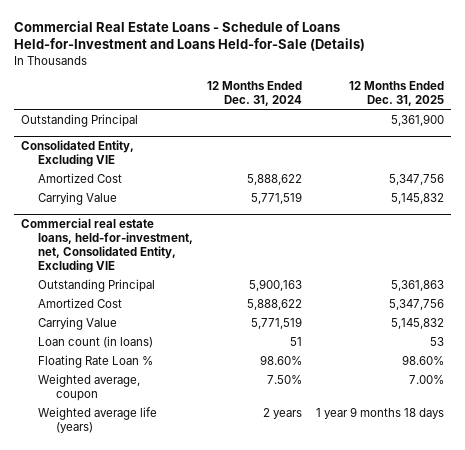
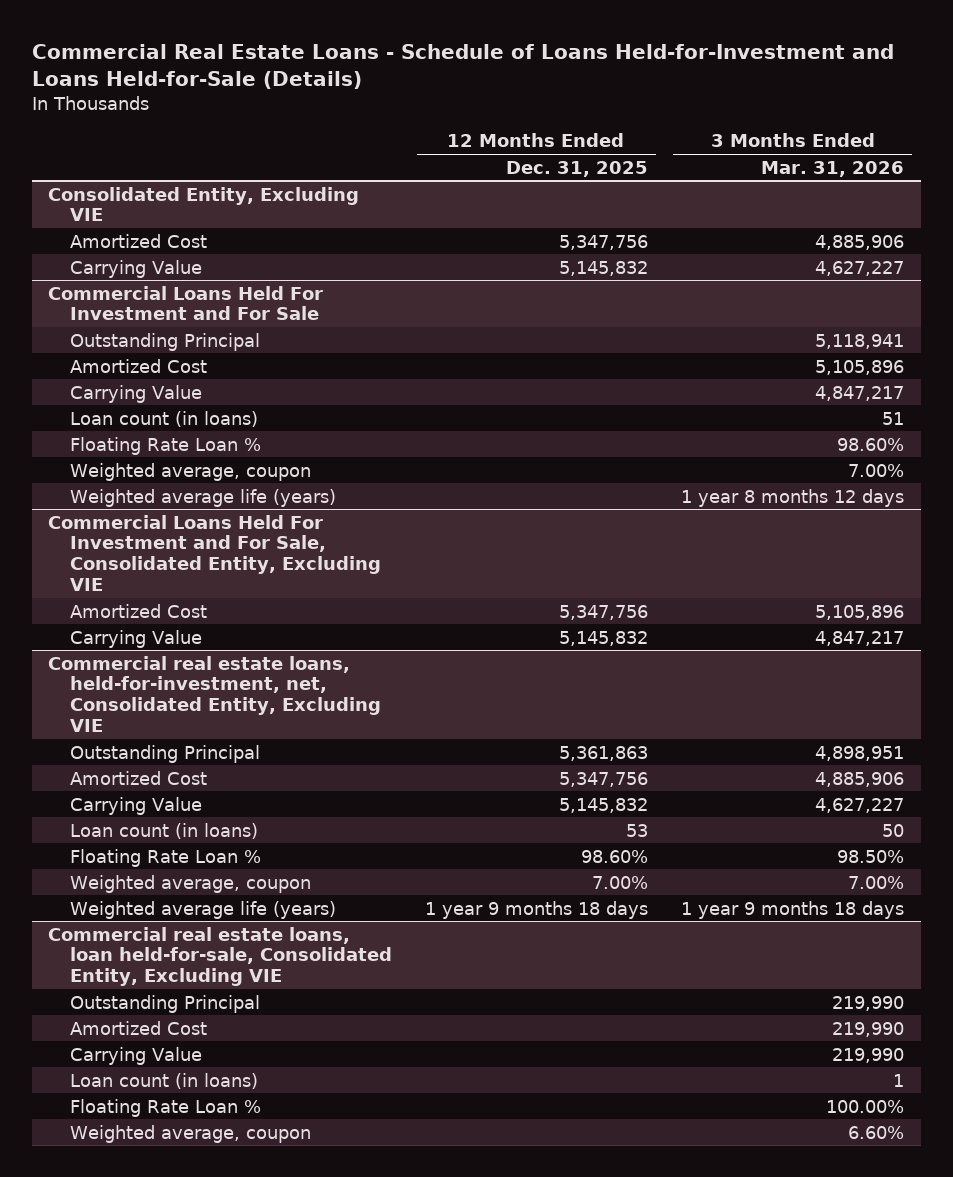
- | 12 Months Ended Dec. 31, 2024 | 12 Months Ended Dec. 31, 2025
+ | 12 Months Ended Dec. 31, 2025 | 3 Months Ended Mar. 31, 2026
- Outstanding Principal | | 5,361,900
+ Commercial Loans Held For Investment and For Sale
+ Outstanding Principal | | 5,118,941
+ Amortized Cost | | 5,105,896
+ Carrying Value | | 4,847,217
+ Loan count (in loans) | | 51
+ Floating Rate Loan % | | 98.60%
+ Weighted average, coupon | | 7.00%
+ Weighted average life (years) | | 1 year 8 months 12 days
+ Commercial Loans Held For Investment and For Sale, Consolidated Entity, Excluding VIE
+ Amortized Cost | 5,347,756 | 5,105,896
+ Carrying Value | 5,145,832 | 4,847,217
+ Commercial real estate loans, loan held-for-sale, Consolidated Entity, Excluding VIE
+ Outstanding Principal | | 219,990
+ Amortized Cost | | 219,990
+ Carrying Value | | 219,990
+ Loan count (in loans) | | 1
+ Floating Rate Loan % | | 100.00%
+ Weighted average, coupon | | 6.60%

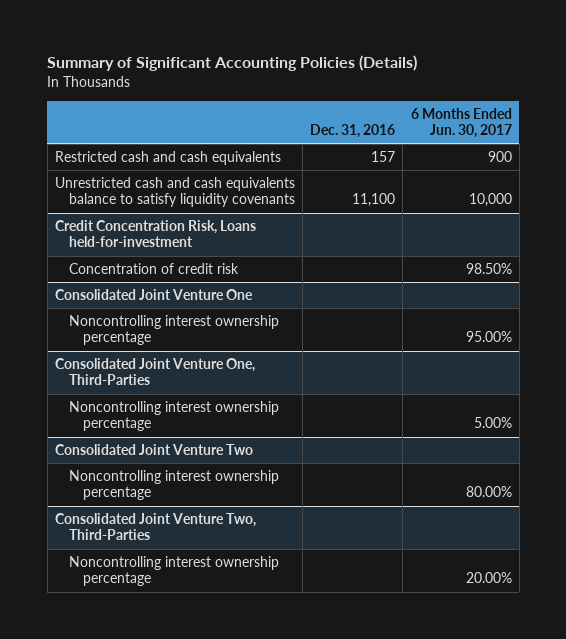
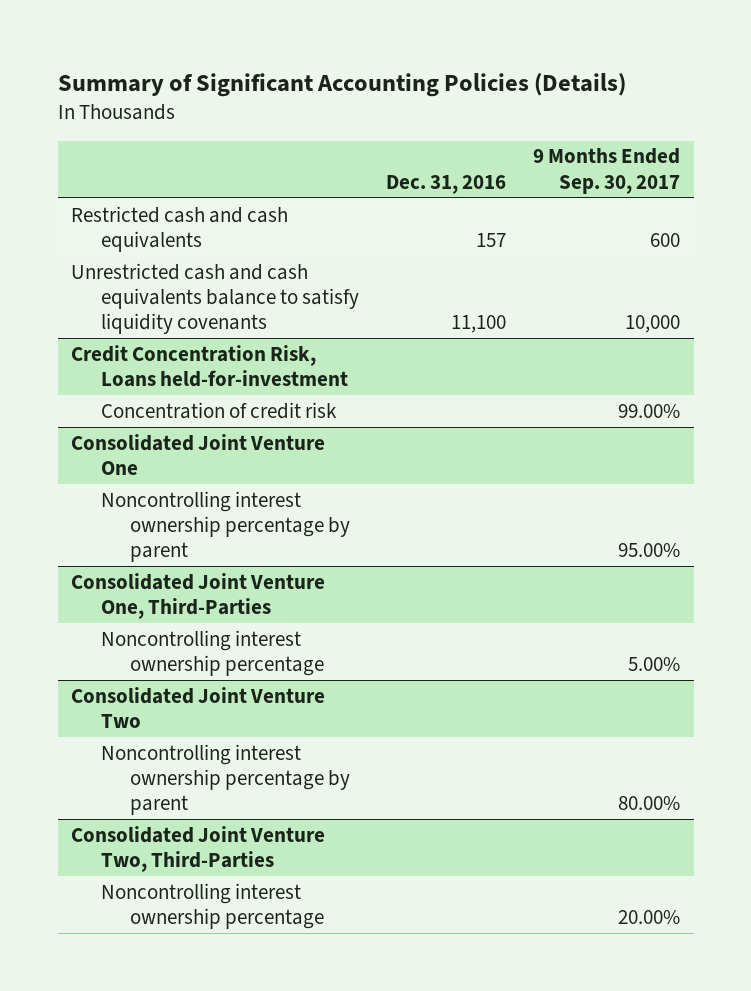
- | Dec. 31, 2016 | 6 Months Ended Jun. 30, 2017
+ | Dec. 31, 2016 | 9 Months Ended Sep. 30, 2017
@ Consolidated Joint Venture One
- Noncontrolling interest ownership percentage | | 95.00%
+ Noncontrolling interest ownership percentage by parent | | 95.00%
@ Consolidated Joint Venture Two
- Noncontrolling interest ownership percentage | | 80.00%
+ Noncontrolling interest ownership percentage by parent | | 80.00%

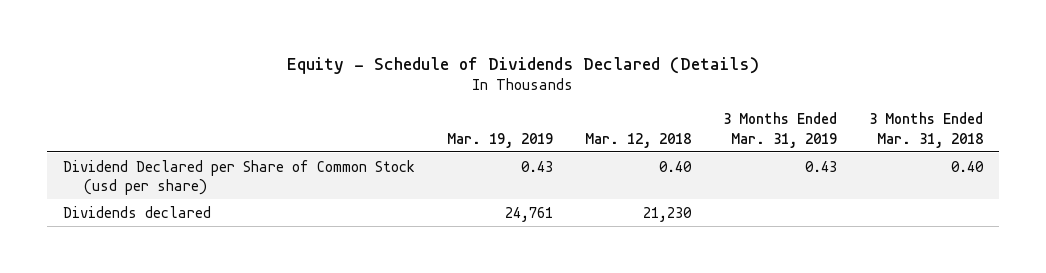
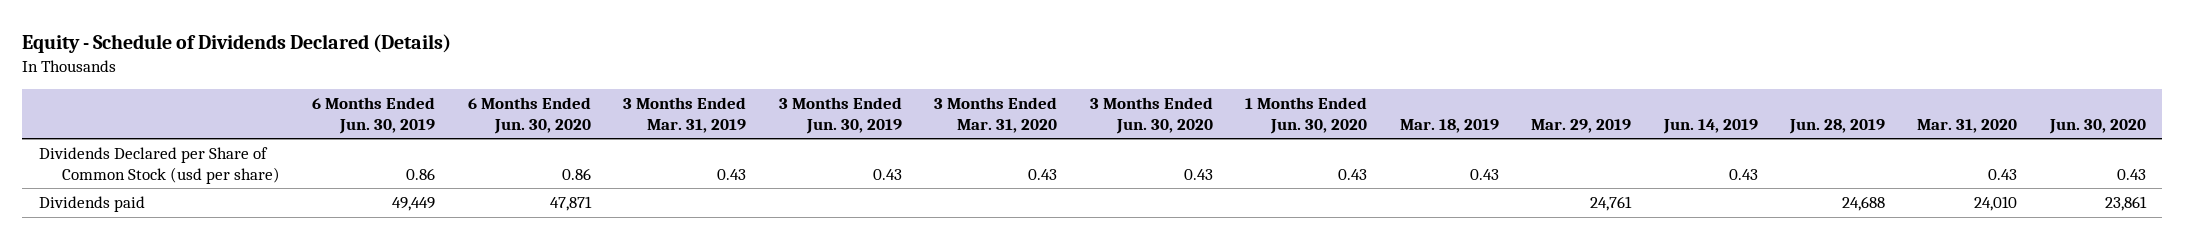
- | Mar. 19, 2019 | Mar. 12, 2018 | 3 Months Ended Mar. 31, 2019 | 3 Months Ended Mar. 31, 2018
+ | 6 Months Ended Jun. 30, 2019 | 6 Months Ended Jun. 30, 2020 | 3 Months Ended Mar. 31, 2019 | 3 Months Ended Jun. 30, 2019 | 3 Months Ended Mar. 31, 2020 | 3 Months Ended Jun. 30, 2020 | 1 Months Ended Jun. 30, 2020 | Mar. 18, 2019 | Mar. 29, 2019 | Jun. 14, 2019 | Jun. 28, 2019 | Mar. 31, 2020 | Jun. 30, 2020
- Dividend Declared per Share of Common Stock (usd per share) | 0.43 | 0.40 | 0.43 | 0.40
- Dividends declared | 24,761 | 21,230 | |
+ Dividends Declared per Share of Common Stock (usd per share) | 0.86 | 0.86 | 0.43 | 0.43 | 0.43 | 0.43 | 0.43 | 0.43 | | 0.43 | | 0.43 | 0.43
+ Dividends paid | 49,449 | 47,871 | | | | | | | 24,761 | | 24,688 | 24,010 | 23,861

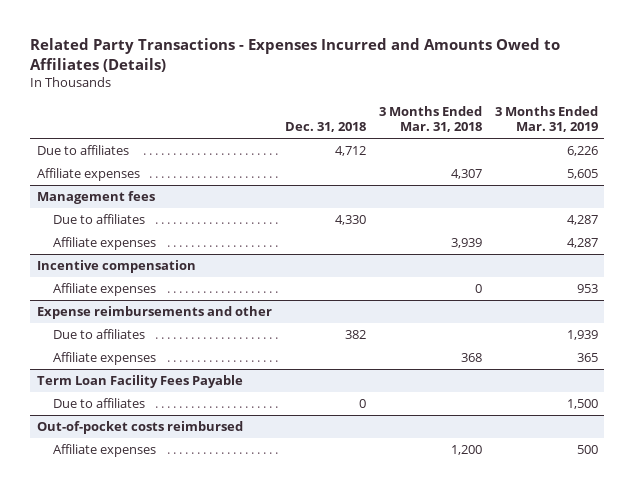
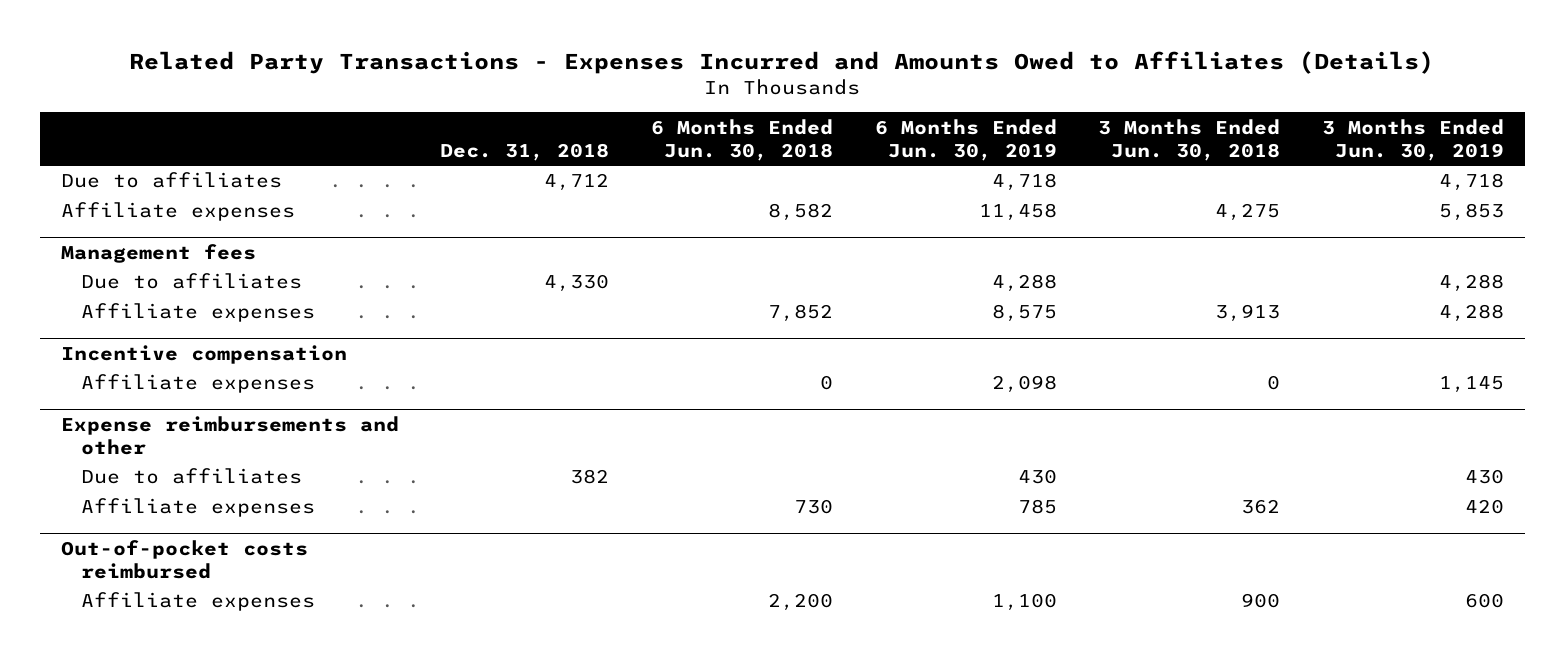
- | Dec. 31, 2018 | 3 Months Ended Mar. 31, 2018 | 3 Months Ended Mar. 31, 2019
+ | Dec. 31, 2018 | 6 Months Ended Jun. 30, 2018 | 6 Months Ended Jun. 30, 2019 | 3 Months Ended Jun. 30, 2018 | 3 Months Ended Jun. 30, 2019
- Term Loan Facility Fees Payable
- Due to affiliates | 0 | | 1,500

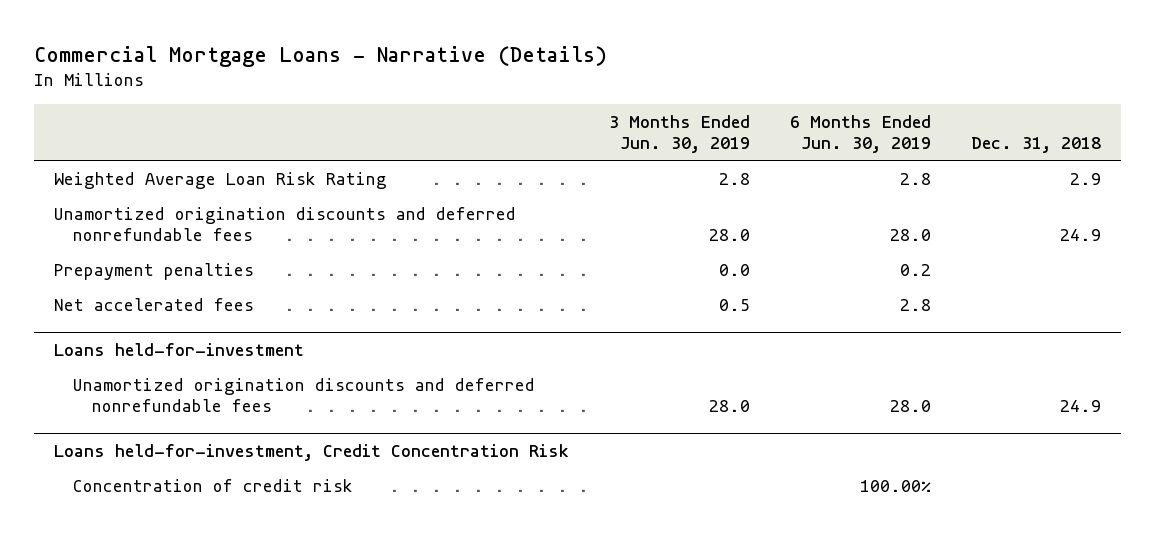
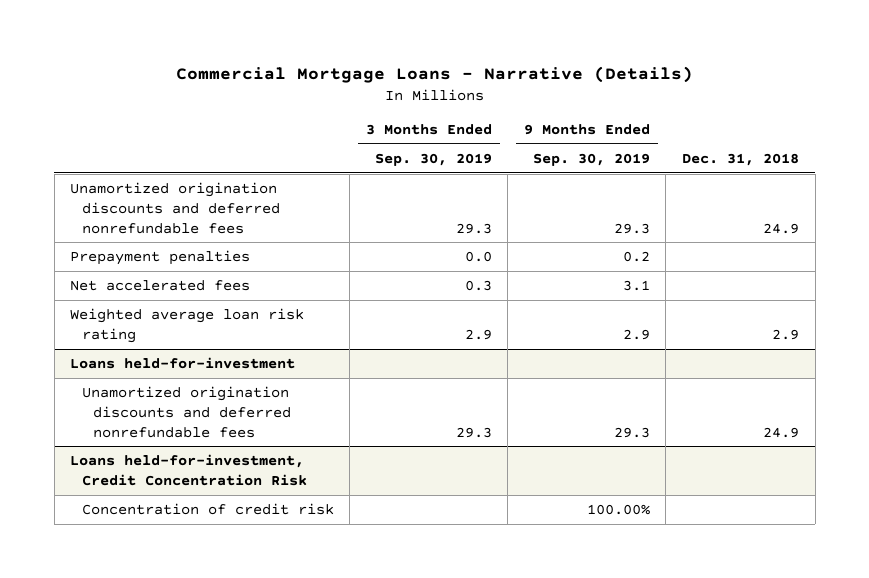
- | 3 Months Ended Jun. 30, 2019 | 6 Months Ended Jun. 30, 2019 | Dec. 31, 2018
+ | 3 Months Ended Sep. 30, 2019 | 9 Months Ended Sep. 30, 2019 | Dec. 31, 2018
- Weighted Average Loan Risk Rating | 2.8 | 2.8 | 2.9
+ Weighted average loan risk rating | 2.9 | 2.9 | 2.9

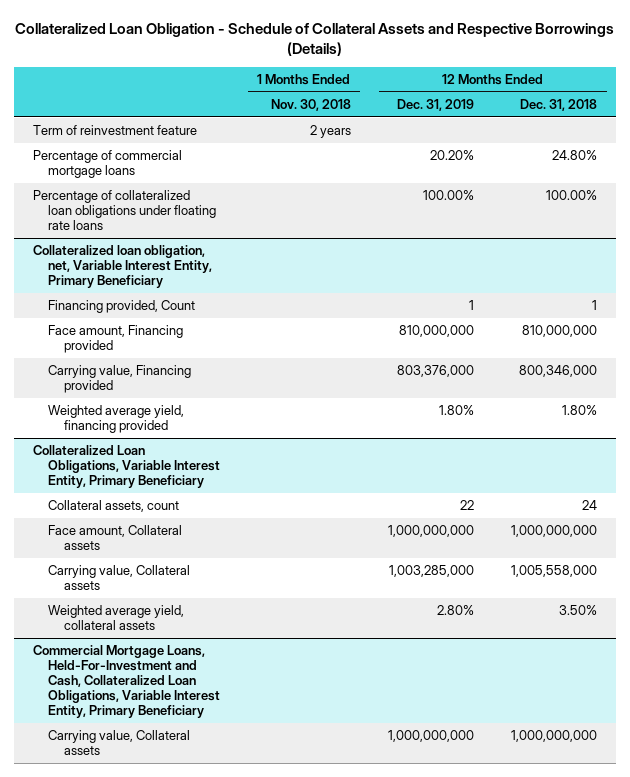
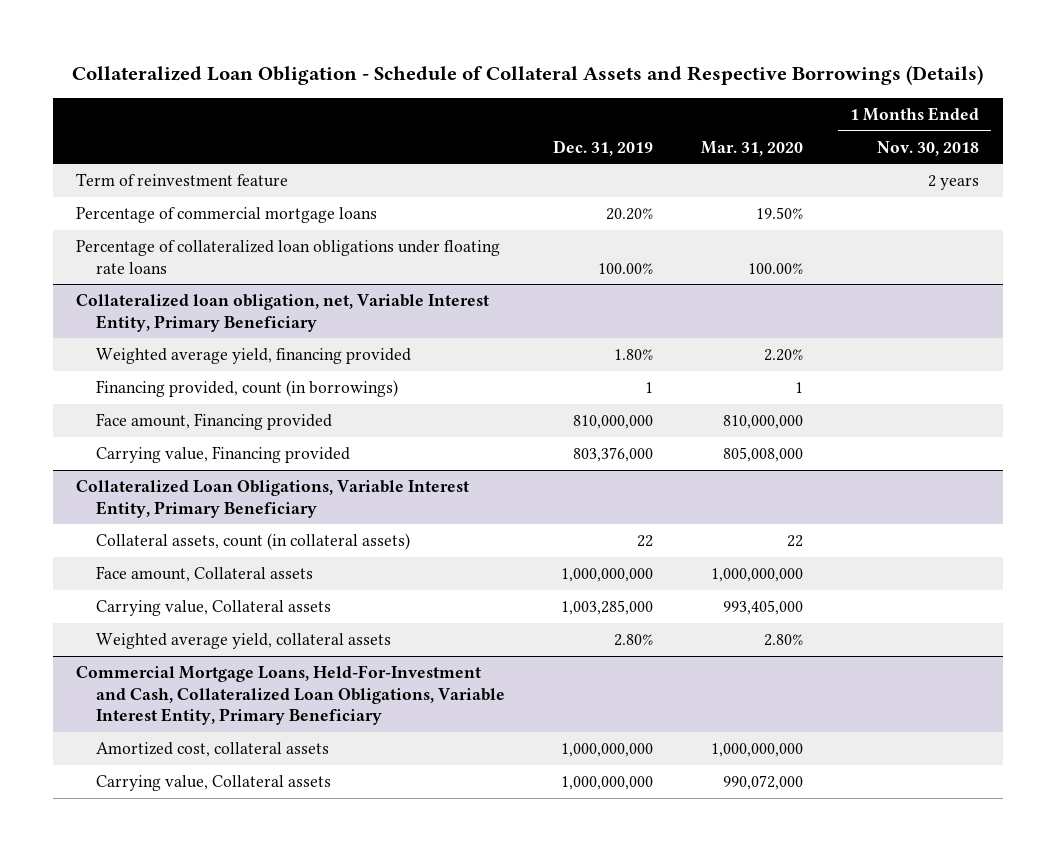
- | 1 Months Ended Nov. 30, 2018 | 12 Months Ended Dec. 31, 2019 | 12 Months Ended Dec. 31, 2018
+ | Dec. 31, 2019 | Mar. 31, 2020 | 1 Months Ended Nov. 30, 2018
@ Collateralized loan obligation, net, Variable Interest Entity, Primary Beneficiary
- Financing provided, Count | | 1 | 1
moved up: Weighted average yield, financing provided | 1.80% | 2.20% |
+ Financing provided, count (in borrowings) | 1 | 1 |
@ Collateralized Loan Obligations, Variable Interest Entity, Primary Beneficiary
- Collateral assets, count | | 22 | 24
+ Collateral assets, count (in collateral assets) | 22 | 22 |
@ Commercial Mortgage Loans, Held-For-Investment and Cash, Collateralized Loan Obligations, Variable Interest Entity, Primary Beneficiary
+ Amortized cost, collateral assets | 1,000,000,000 | 1,000,000,000 |

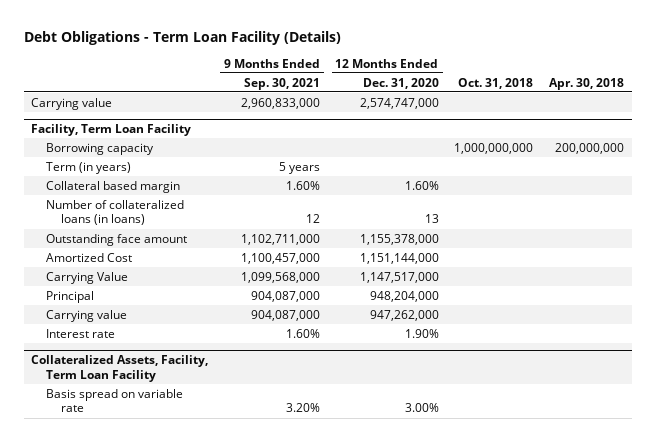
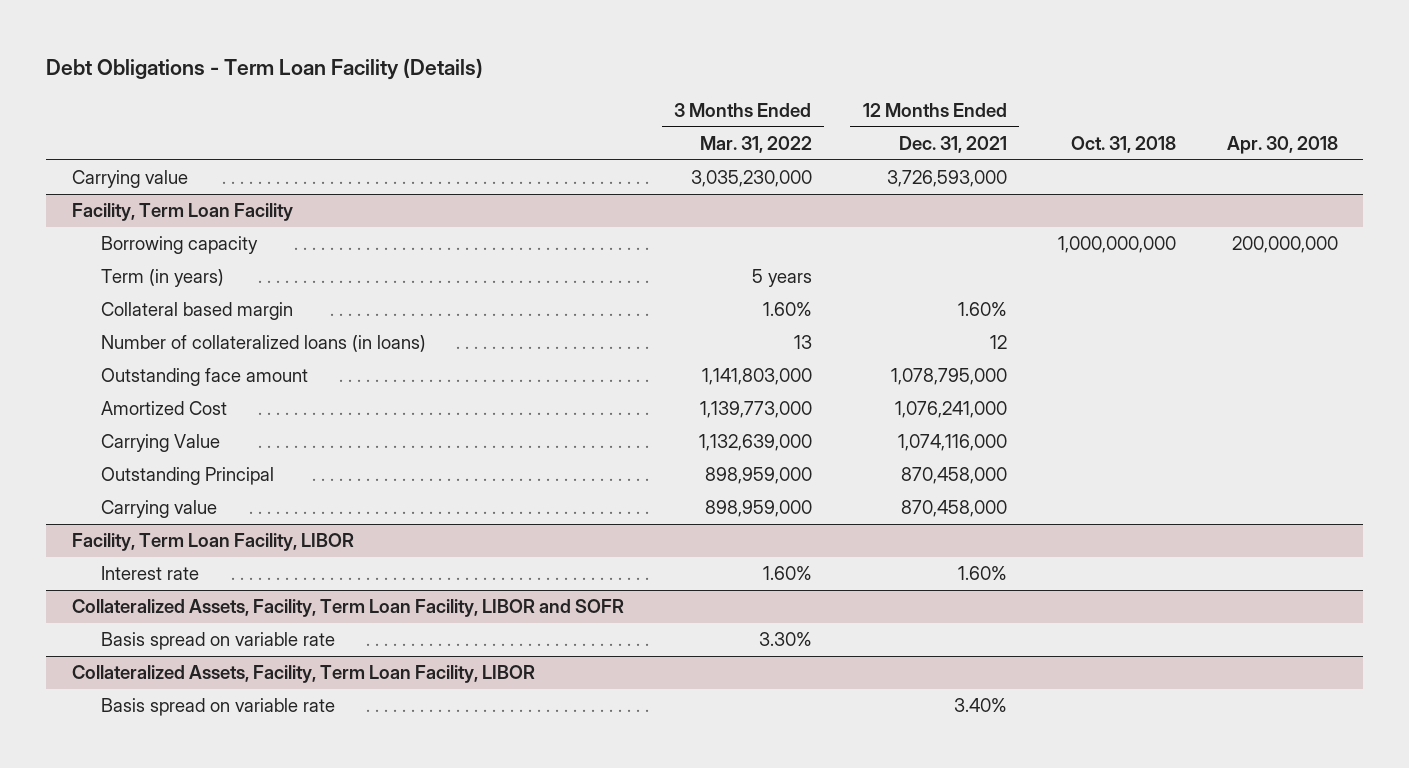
- | 9 Months Ended Sep. 30, 2021 | 12 Months Ended Dec. 31, 2020 | Oct. 31, 2018 | Apr. 30, 2018
+ | 3 Months Ended Mar. 31, 2022 | 12 Months Ended Dec. 31, 2021 | Oct. 31, 2018 | Apr. 30, 2018
@ Facility, Term Loan Facility
- Principal | 904,087,000 | 948,204,000 | |
+ Outstanding Principal | 898,959,000 | 870,458,000 | |
- Interest rate | 1.60% | 1.90% | |
- Collateralized Assets, Facility, Term Loan Facility
+ Facility, Term Loan Facility, LIBOR
+ Interest rate | 1.60% | 1.60% | |
+ Collateralized Assets, Facility, Term Loan Facility, LIBOR and SOFR
+ Basis spread on variable rate | 3.30% | | |
+ Collateralized Assets, Facility, Term Loan Facility, LIBOR

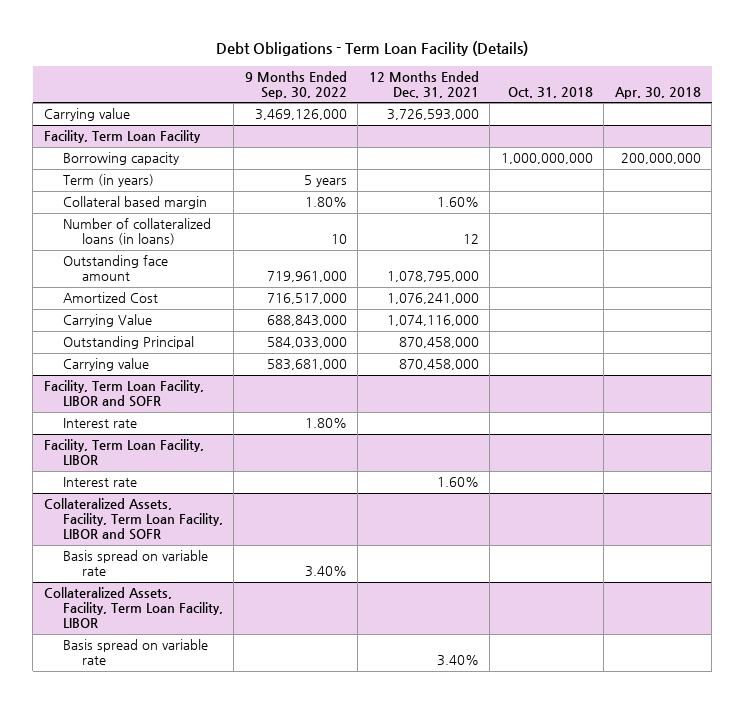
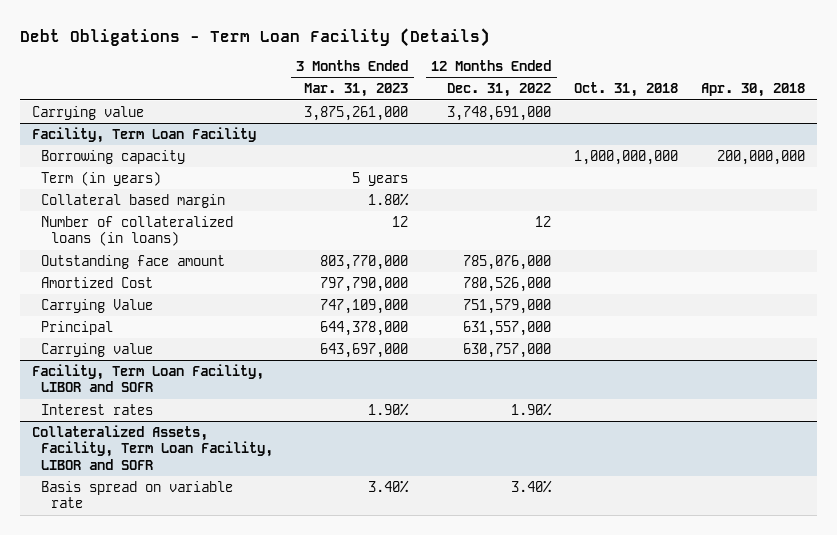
- | 9 Months Ended Sep. 30, 2022 | 12 Months Ended Dec. 31, 2021 | Oct. 31, 2018 | Apr. 30, 2018
+ | 3 Months Ended Mar. 31, 2023 | 12 Months Ended Dec. 31, 2022 | Oct. 31, 2018 | Apr. 30, 2018
@ Facility, Term Loan Facility
- Outstanding Principal | 584,033,000 | 870,458,000 | |
+ Principal | 644,378,000 | 631,557,000 | |
@ Facility, Term Loan Facility, LIBOR and SOFR
- Interest rate | 1.80% | | |
- Facility, Term Loan Facility, LIBOR
- Interest rate | | 1.60% | |
@ Facility, Term Loan Facility, LIBOR and SOFR
+ Interest rates | 1.90% | 1.90% | |
- Collateralized Assets, Facility, Term Loan Facility, LIBOR
- Basis spread on variable rate | | 3.40% | |

